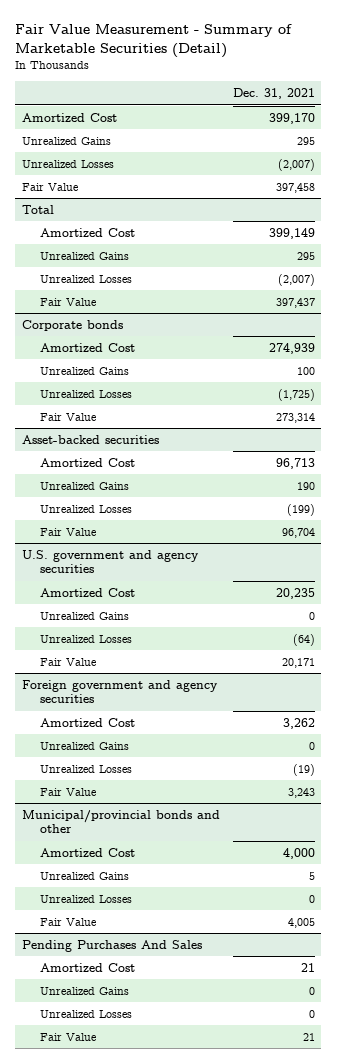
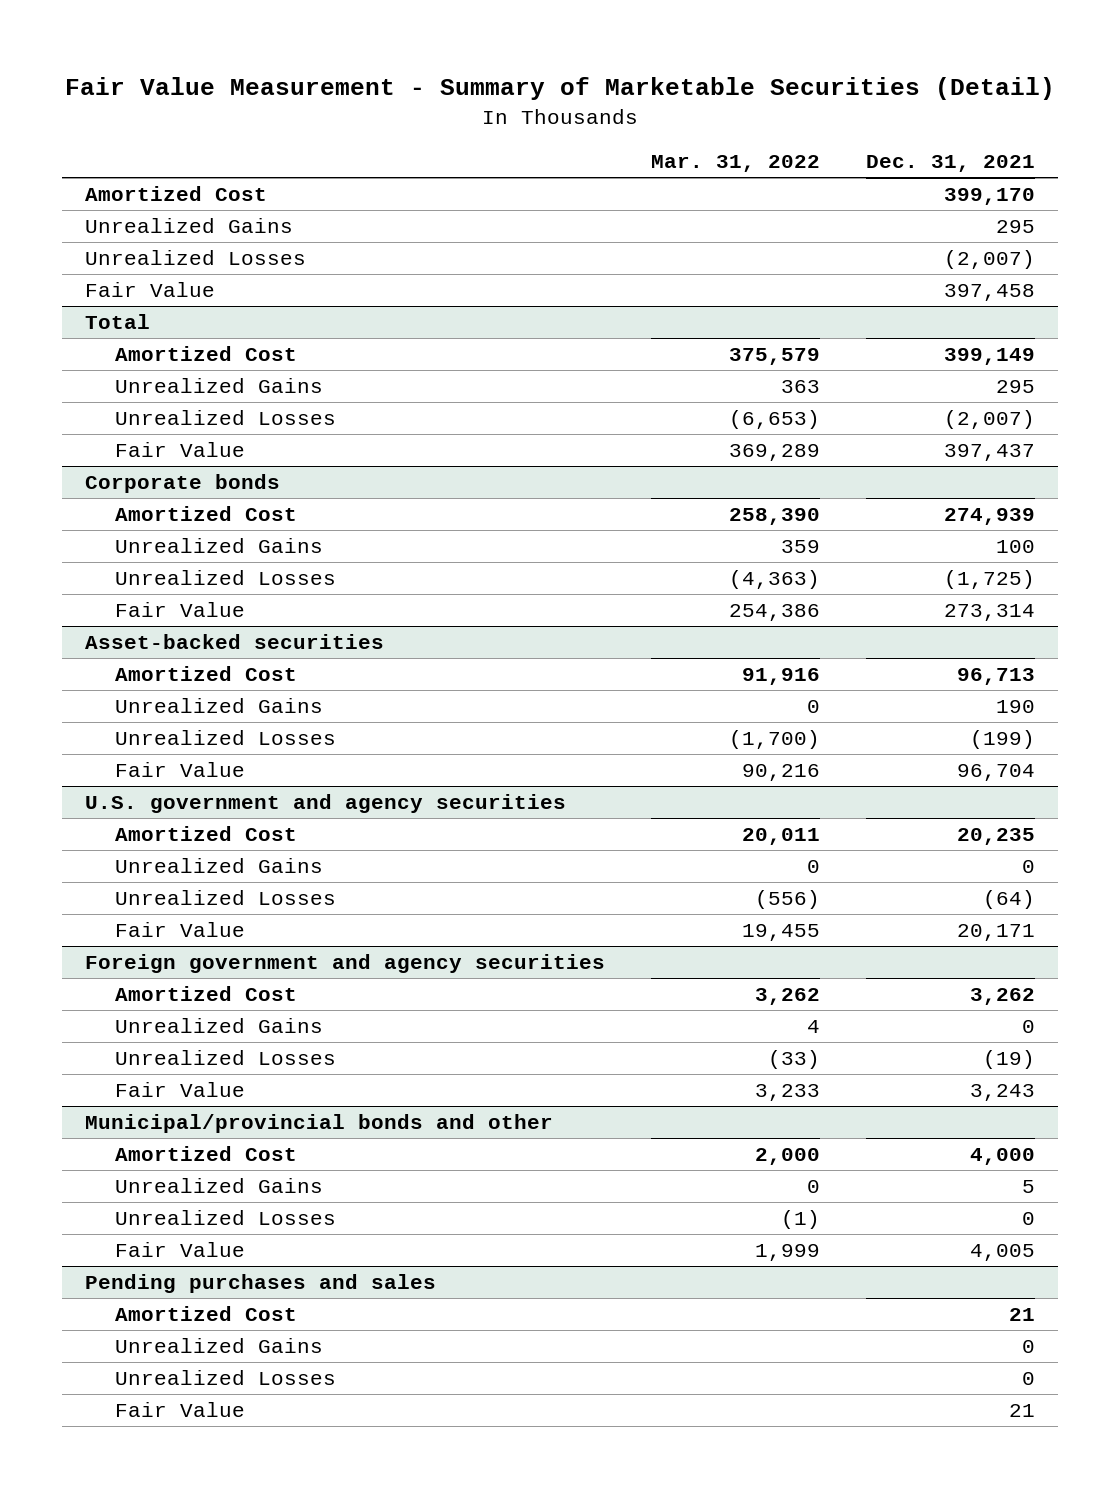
- | Dec. 31, 2021
+ | Mar. 31, 2022 | Dec. 31, 2021
- Pending Purchases And Sales
+ Pending purchases and sales

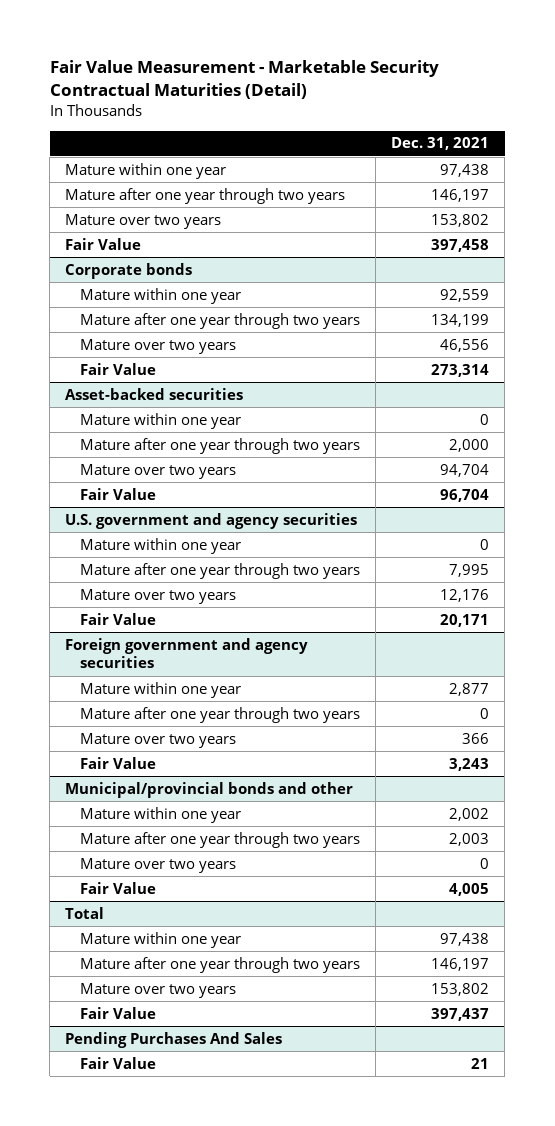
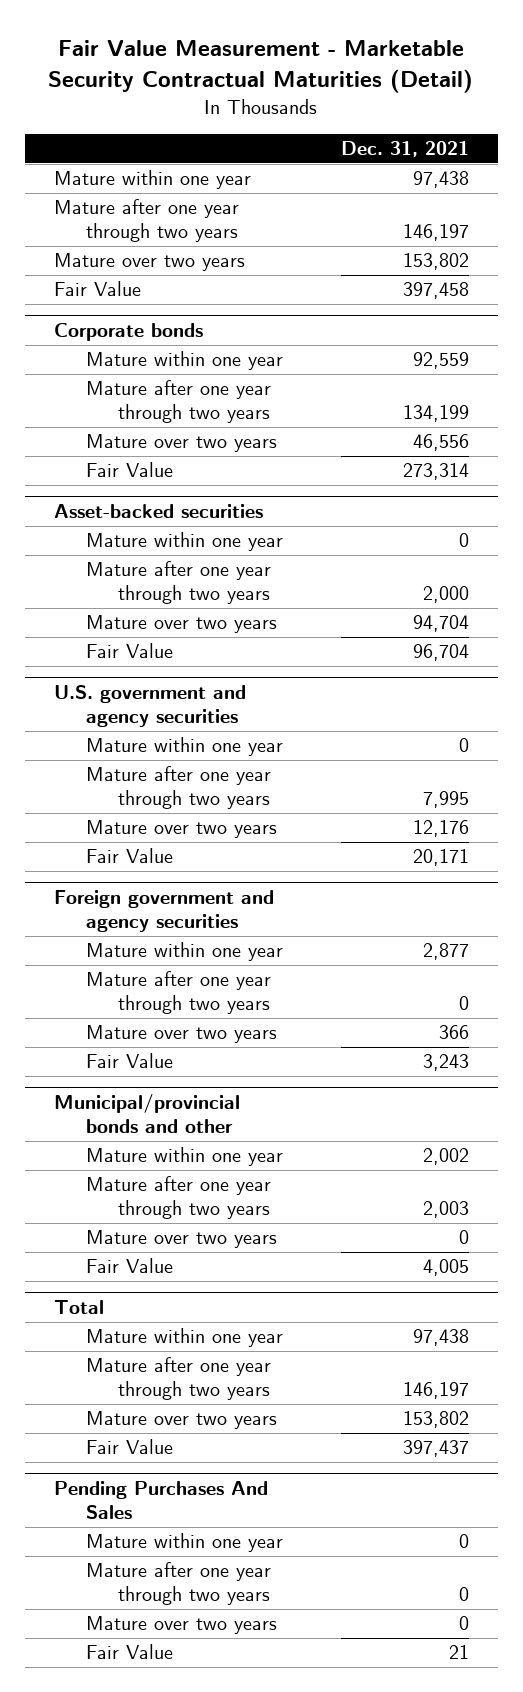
@ Pending Purchases And Sales
+ Mature within one year | 0
+ Mature after one year through two years | 0
+ Mature over two years | 0

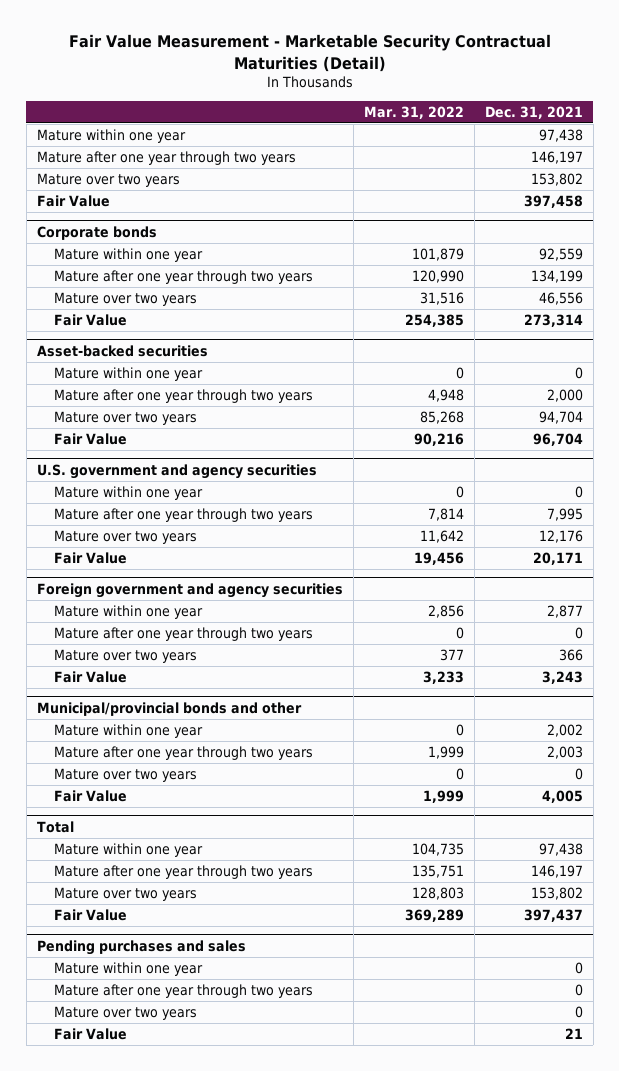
- | Dec. 31, 2021
+ | Mar. 31, 2022 | Dec. 31, 2021
- Pending Purchases And Sales
+ Pending purchases and sales

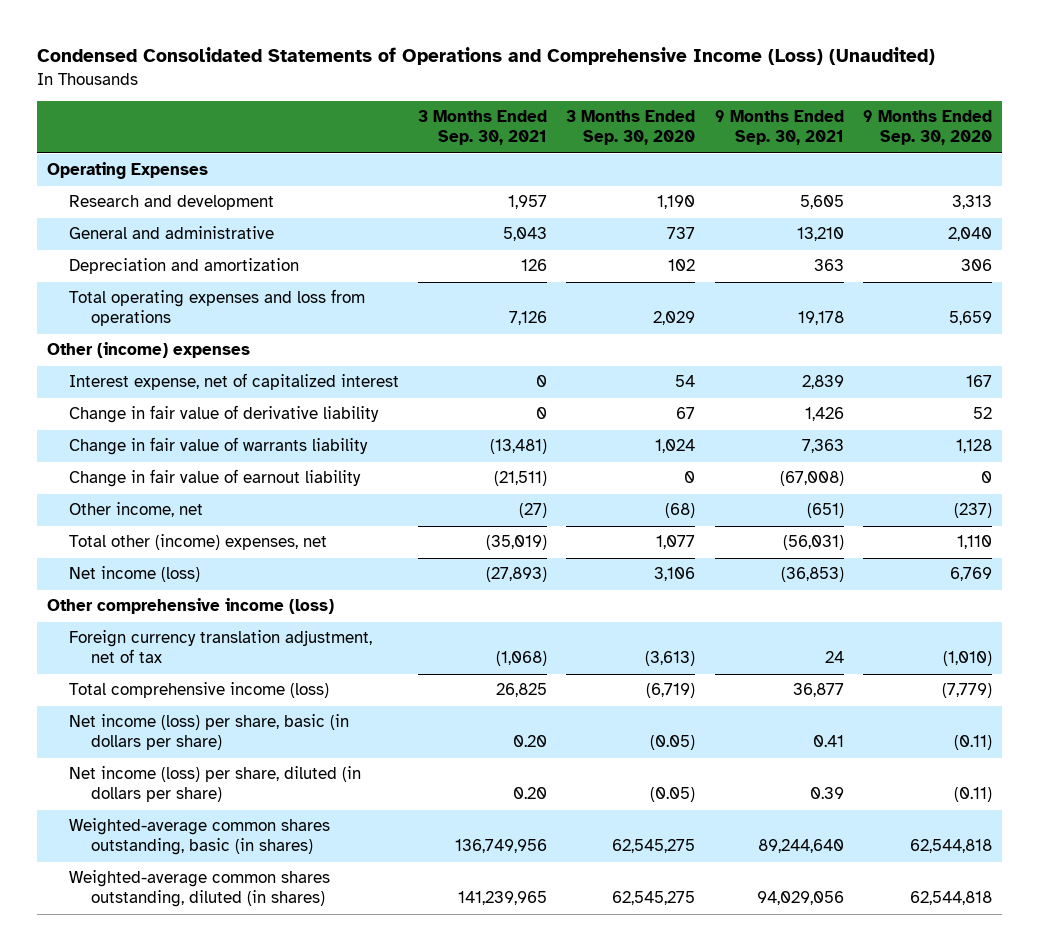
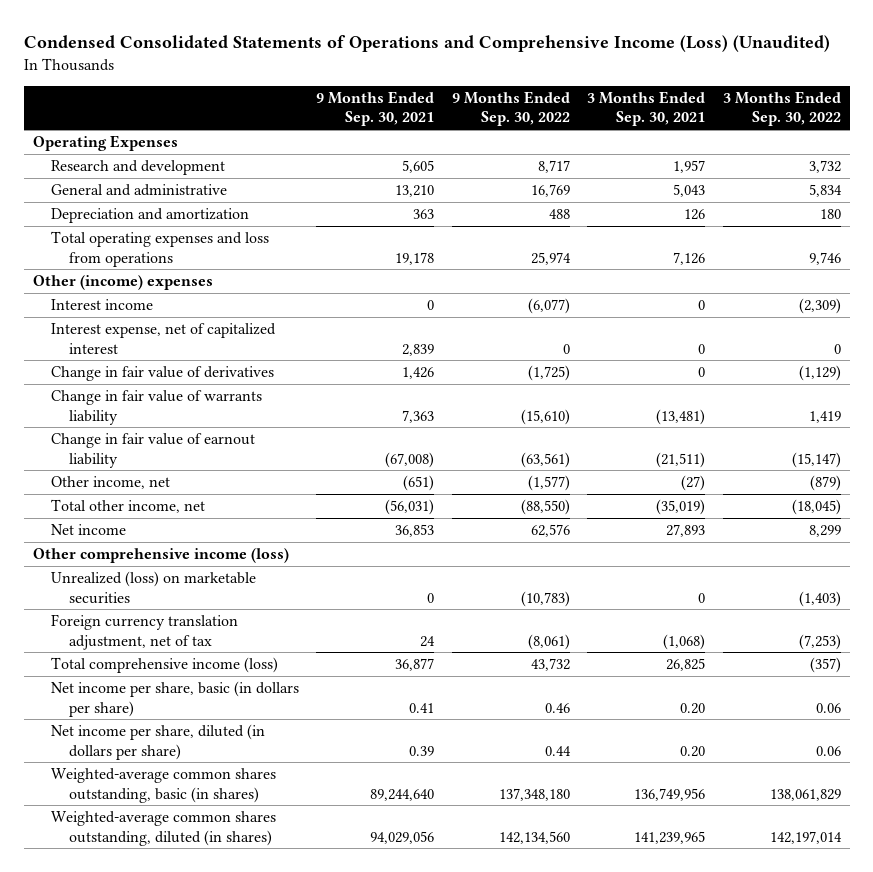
- | 3 Months Ended Sep. 30, 2021 | 3 Months Ended Sep. 30, 2020 | 9 Months Ended Sep. 30, 2021 | 9 Months Ended Sep. 30, 2020
+ | 9 Months Ended Sep. 30, 2021 | 9 Months Ended Sep. 30, 2022 | 3 Months Ended Sep. 30, 2021 | 3 Months Ended Sep. 30, 2022
+ Interest income | 0 | (6,077) | 0 | (2,309)
- Change in fair value of derivative liability | 0 | 67 | 1,426 | 52
+ Change in fair value of derivatives | 1,426 | (1,725) | 0 | (1,129)
- Total other (income) expenses, net | (35,019) | 1,077 | (56,031) | 1,110
- Net income (loss) | (27,893) | 3,106 | (36,853) | 6,769
+ Total other income, net | (56,031) | (88,550) | (35,019) | (18,045)
+ Net income | 36,853 | 62,576 | 27,893 | 8,299
+ Unrealized (loss) on marketable securities | 0 | (10,783) | 0 | (1,403)
- Net income (loss) per share, basic (in dollars per share) | 0.20 | (0.05) | 0.41 | (0.11)
- Net income (loss) per share, diluted (in dollars per share) | 0.20 | (0.05) | 0.39 | (0.11)
+ Net income per share, basic (in dollars per share) | 0.41 | 0.46 | 0.20 | 0.06
+ Net income per share, diluted (in dollars per share) | 0.39 | 0.44 | 0.20 | 0.06

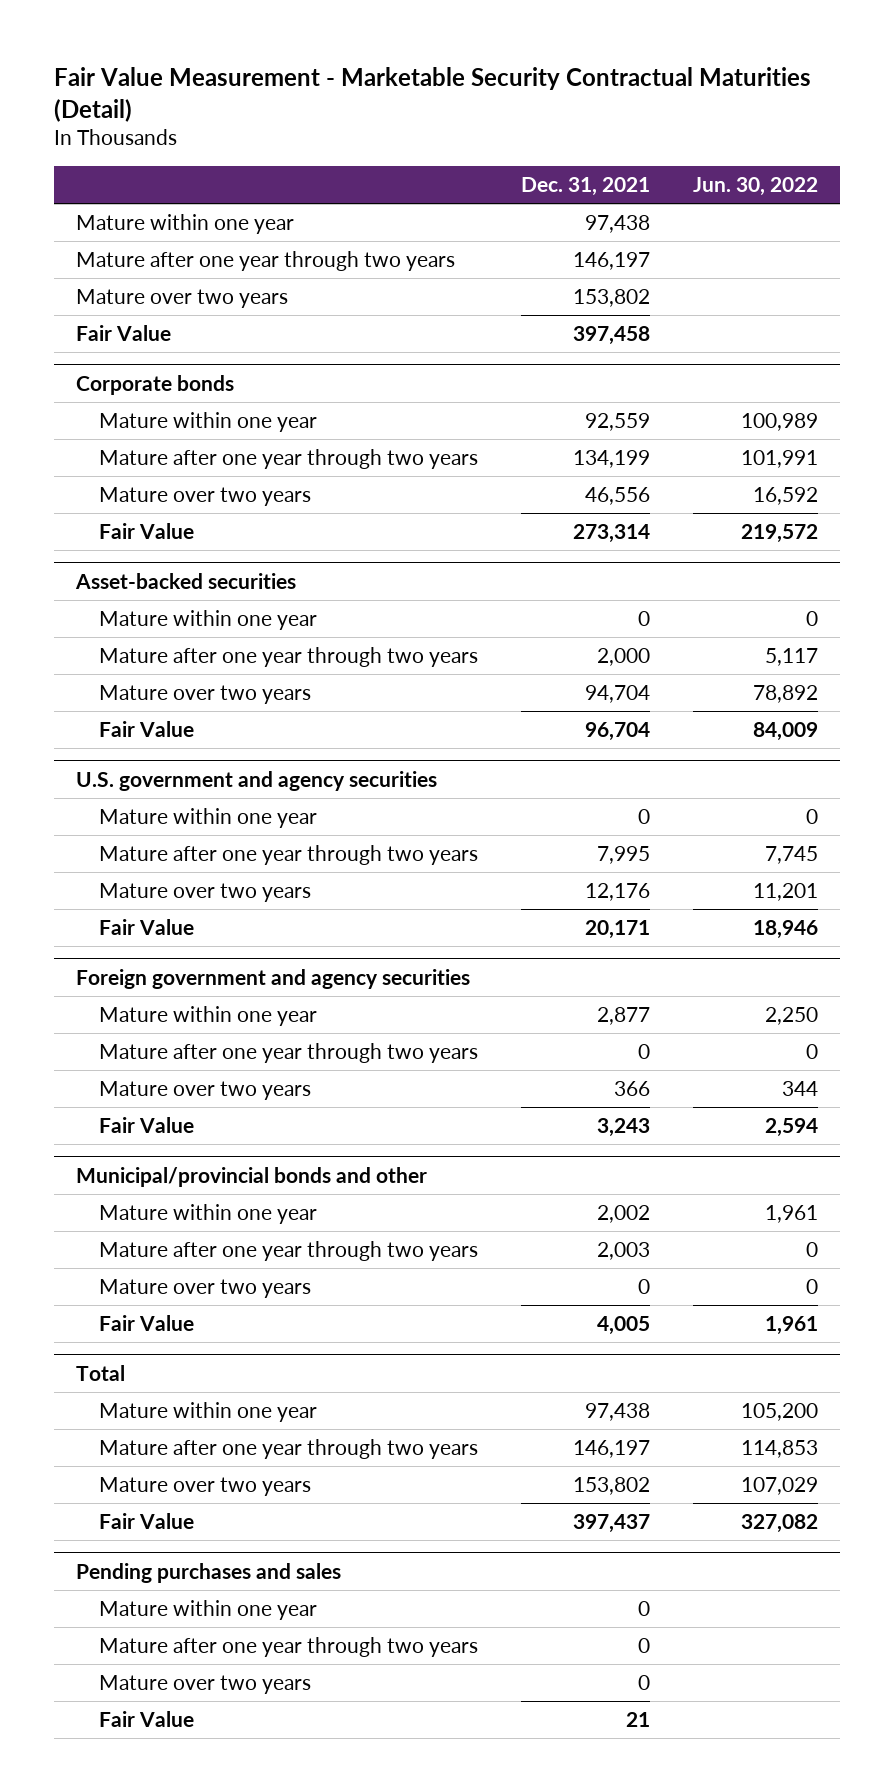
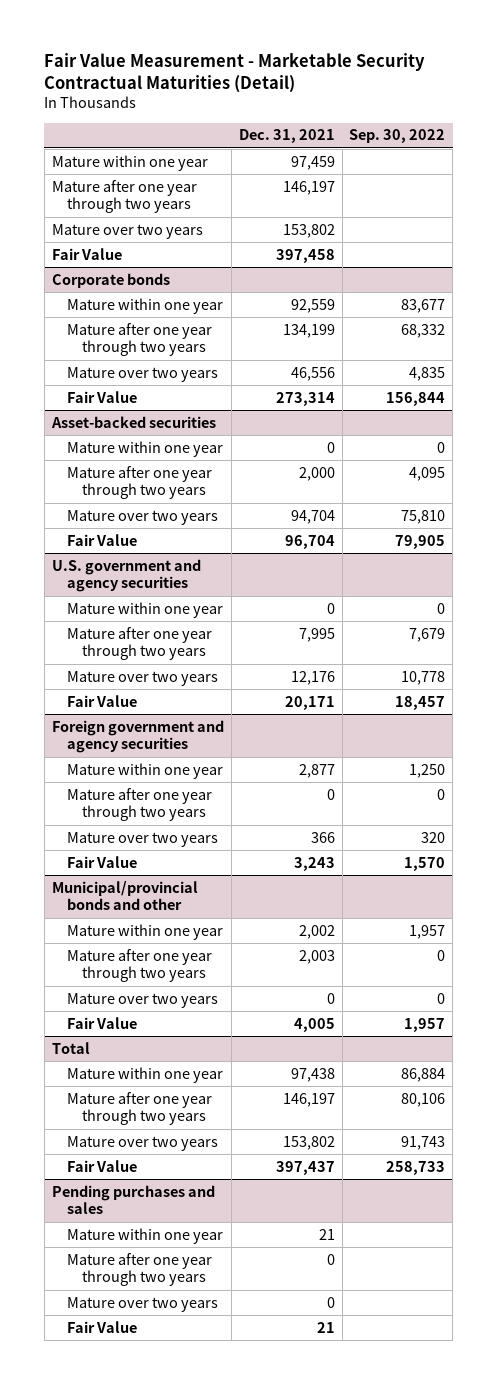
- | Dec. 31, 2021 | Jun. 30, 2022
+ | Dec. 31, 2021 | Sep. 30, 2022
- Mature within one year | 97,438 |
+ Mature within one year | 97,459 |
@ Pending purchases and sales
- Mature within one year | 0 |
+ Mature within one year | 21 |

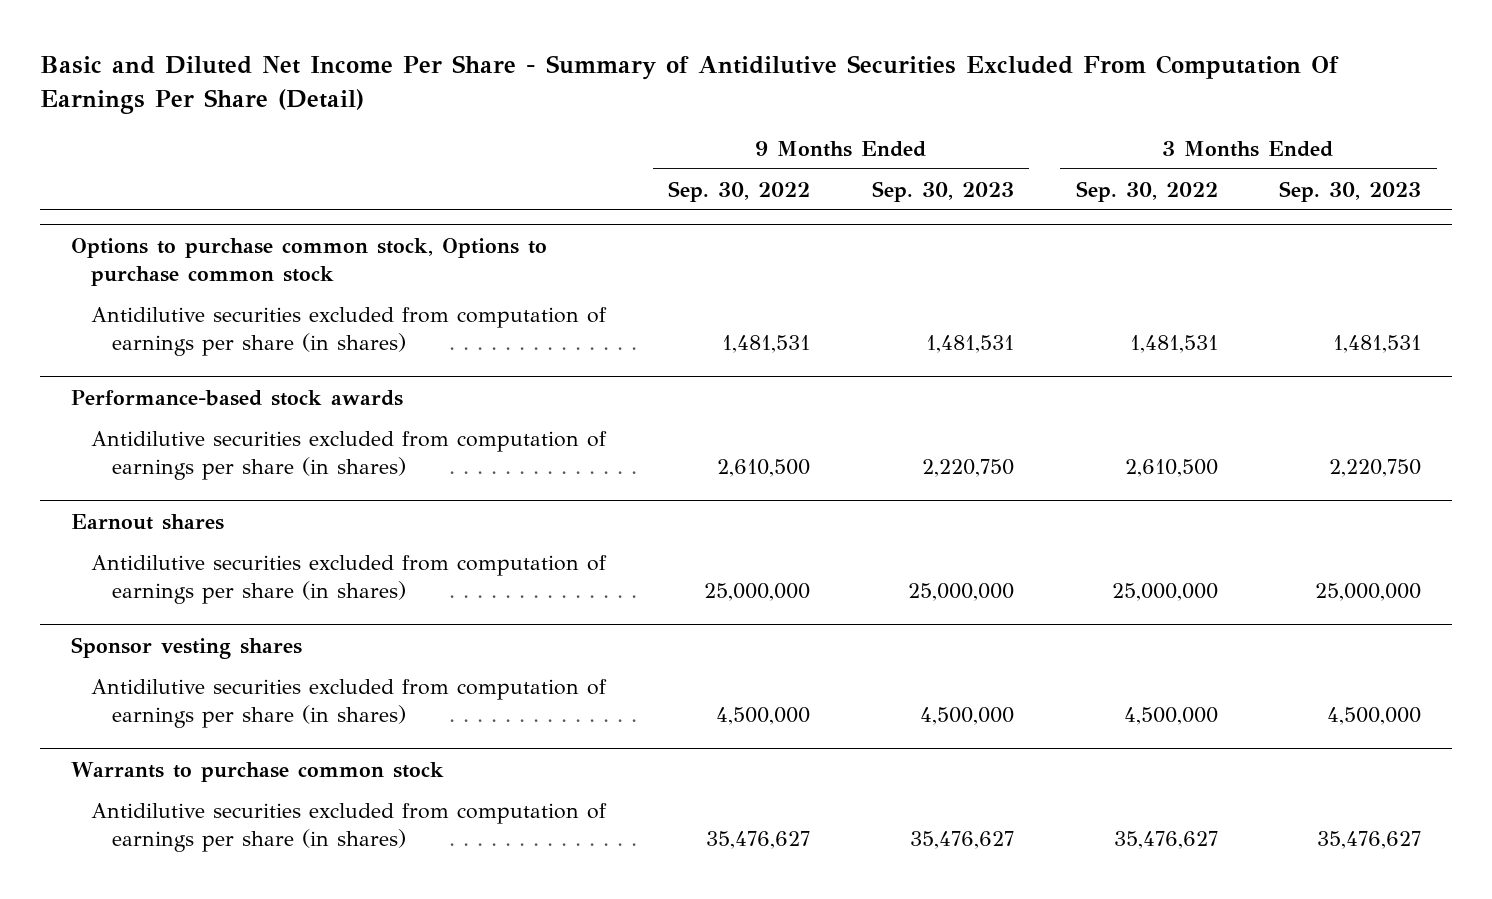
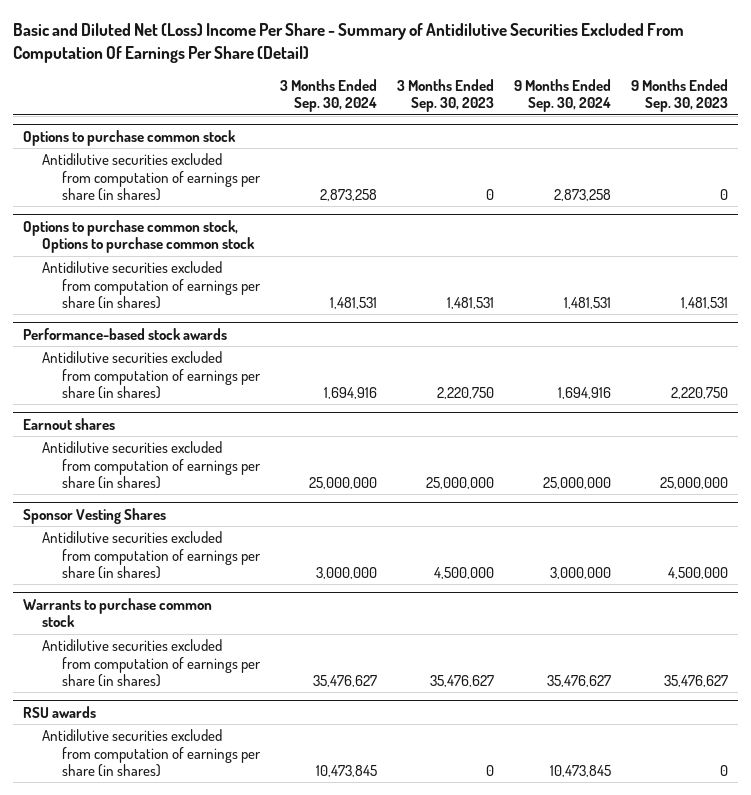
- Basic and Diluted Net Income Per Share - Summary of Antidilutive Securities Excluded From Computation Of Earnings Per Share (Detail)
+ Basic and Diluted Net (Loss) Income Per Share - Summary of Antidilutive Securities Excluded From Computation Of Earnings Per Share (Detail)
- | 9 Months Ended Sep. 30, 2022 | 9 Months Ended Sep. 30, 2023 | 3 Months Ended Sep. 30, 2022 | 3 Months Ended Sep. 30, 2023
+ | 3 Months Ended Sep. 30, 2024 | 3 Months Ended Sep. 30, 2023 | 9 Months Ended Sep. 30, 2024 | 9 Months Ended Sep. 30, 2023
+ Options to purchase common stock
+ Antidilutive securities excluded from computation of earnings per share (in shares) | 2,873,258 | 0 | 2,873,258 | 0
- Sponsor vesting shares
+ Sponsor Vesting Shares
+ RSU awards
+ Antidilutive securities excluded from computation of earnings per share (in shares) | 10,473,845 | 0 | 10,473,845 | 0

